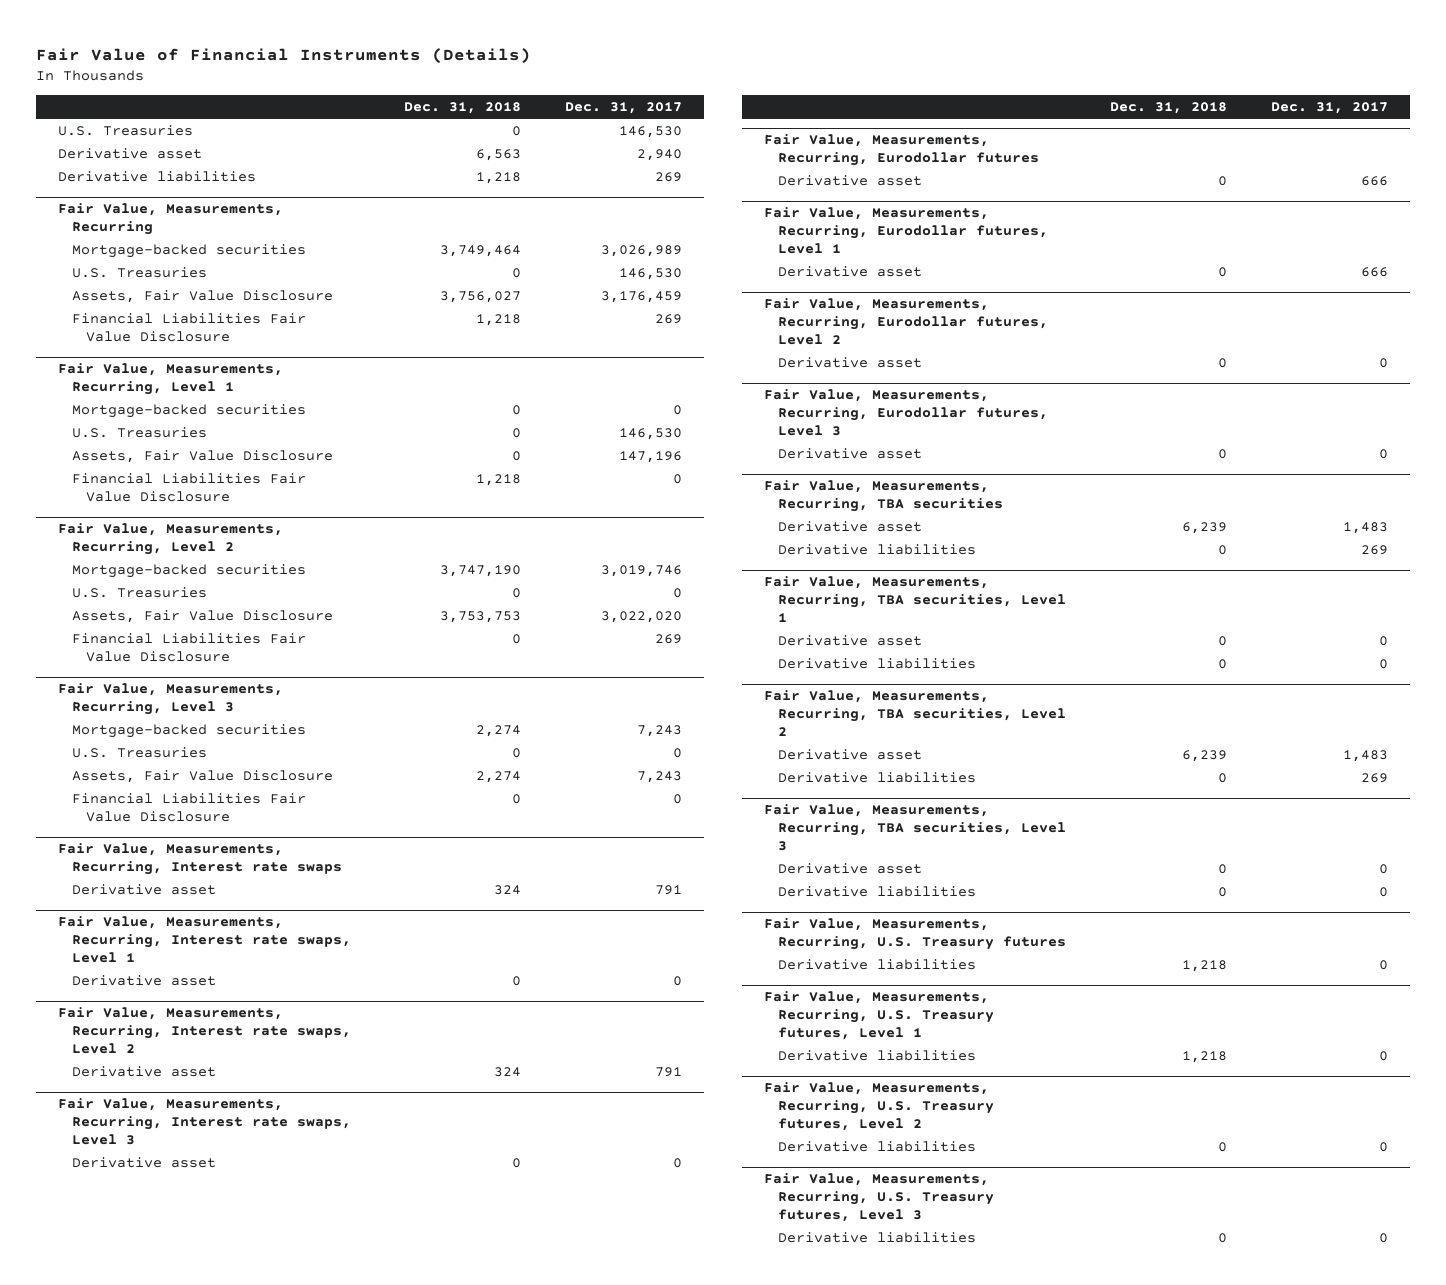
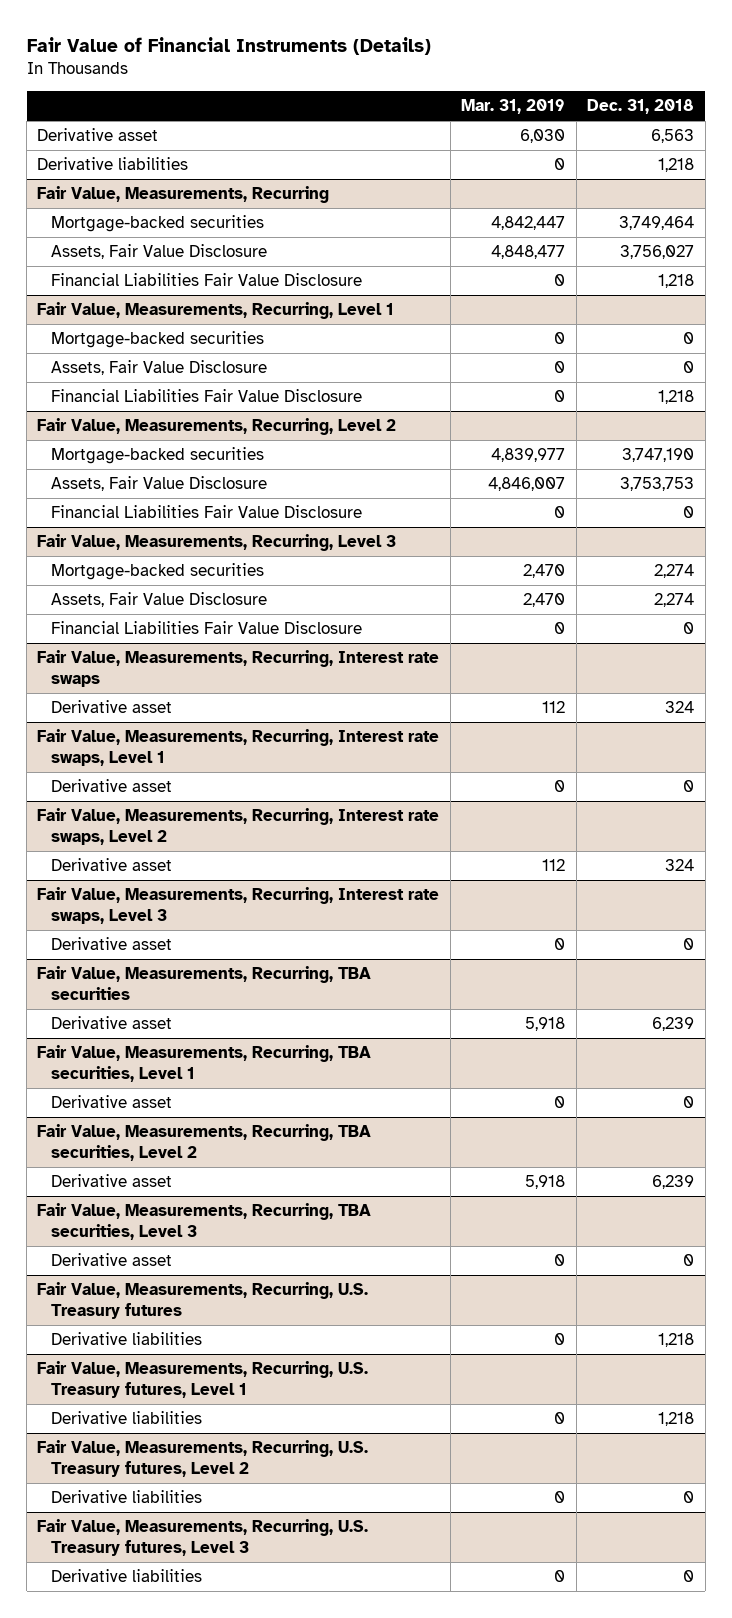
- | Dec. 31, 2018 | Dec. 31, 2017
+ | Mar. 31, 2019 | Dec. 31, 2018
- U.S. Treasuries | 0 | 146,530
@ Fair Value, Measurements, Recurring
- U.S. Treasuries | 0 | 146,530
@ Fair Value, Measurements, Recurring, Level 1
- U.S. Treasuries | 0 | 146,530
@ Fair Value, Measurements, Recurring, Level 2
- U.S. Treasuries | 0 | 0
@ Fair Value, Measurements, Recurring, Level 3
- U.S. Treasuries | 0 | 0
- Fair Value, Measurements, Recurring, Eurodollar futures
- Derivative asset | 0 | 666
- Fair Value, Measurements, Recurring, Eurodollar futures, Level 1
- Derivative asset | 0 | 666
- Fair Value, Measurements, Recurring, Eurodollar futures, Level 2
- Derivative asset | 0 | 0
- Fair Value, Measurements, Recurring, Eurodollar futures, Level 3
- Derivative asset | 0 | 0
@ Fair Value, Measurements, Recurring, TBA securities
- Derivative liabilities | 0 | 269
@ Fair Value, Measurements, Recurring, TBA securities, Level 1
- Derivative liabilities | 0 | 0
@ Fair Value, Measurements, Recurring, TBA securities, Level 2
- Derivative liabilities | 0 | 269
@ Fair Value, Measurements, Recurring, TBA securities, Level 3
- Derivative liabilities | 0 | 0

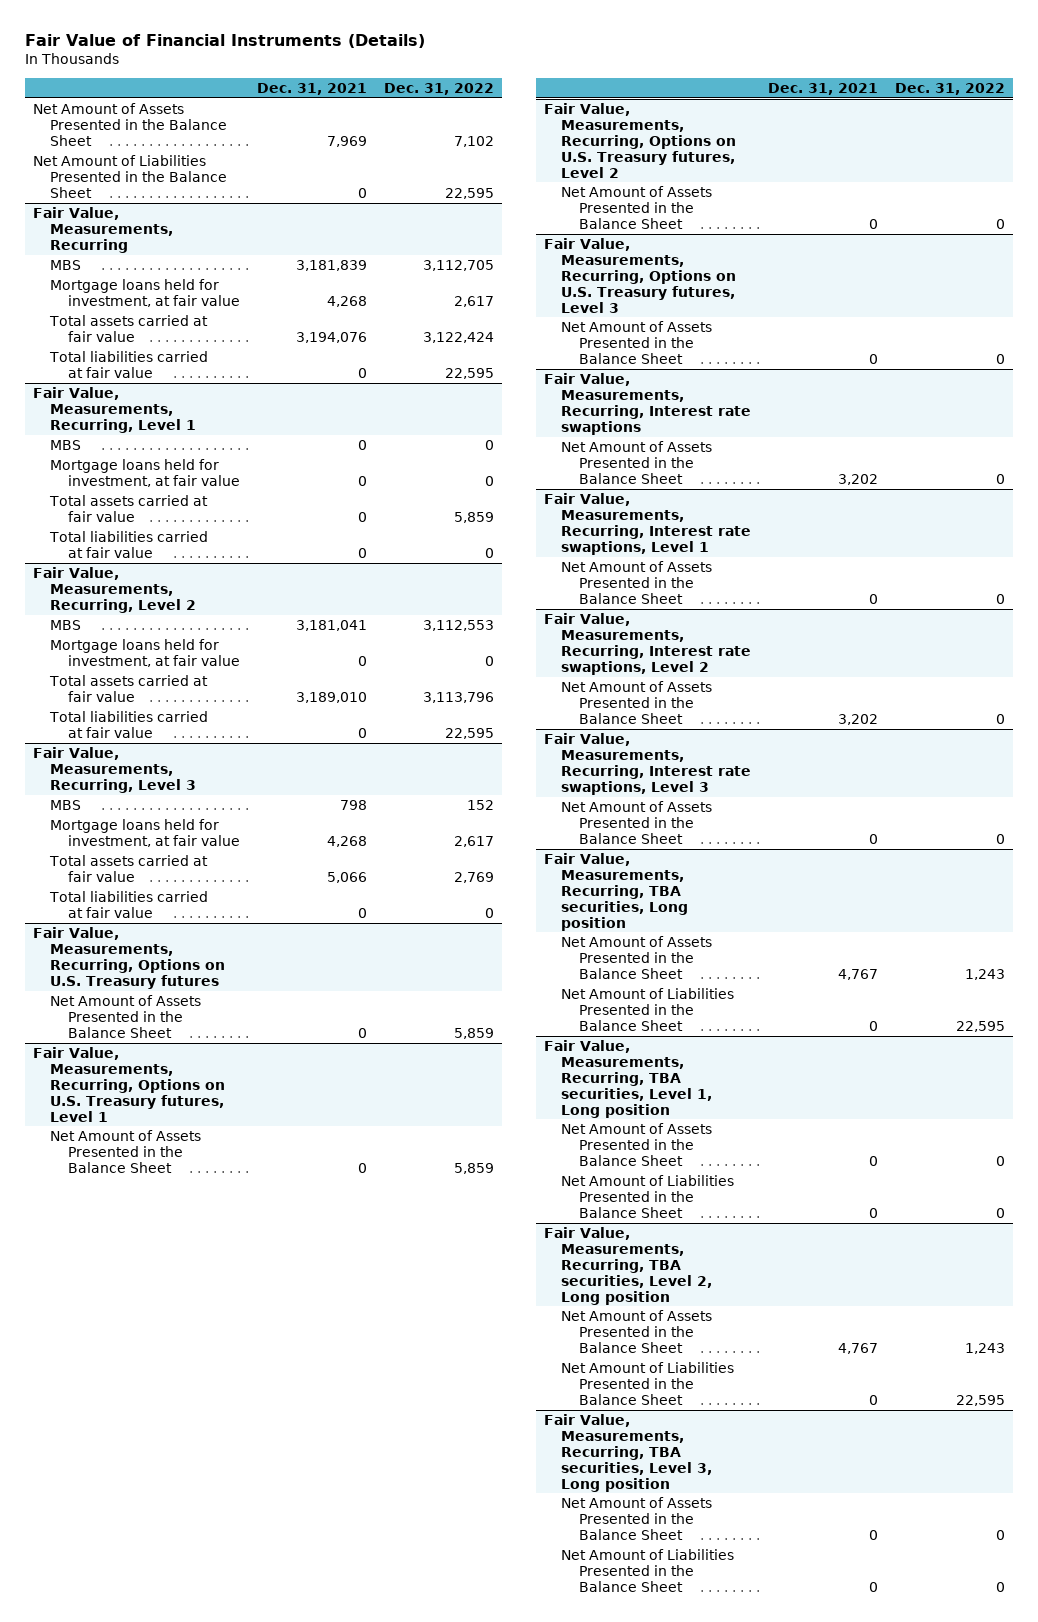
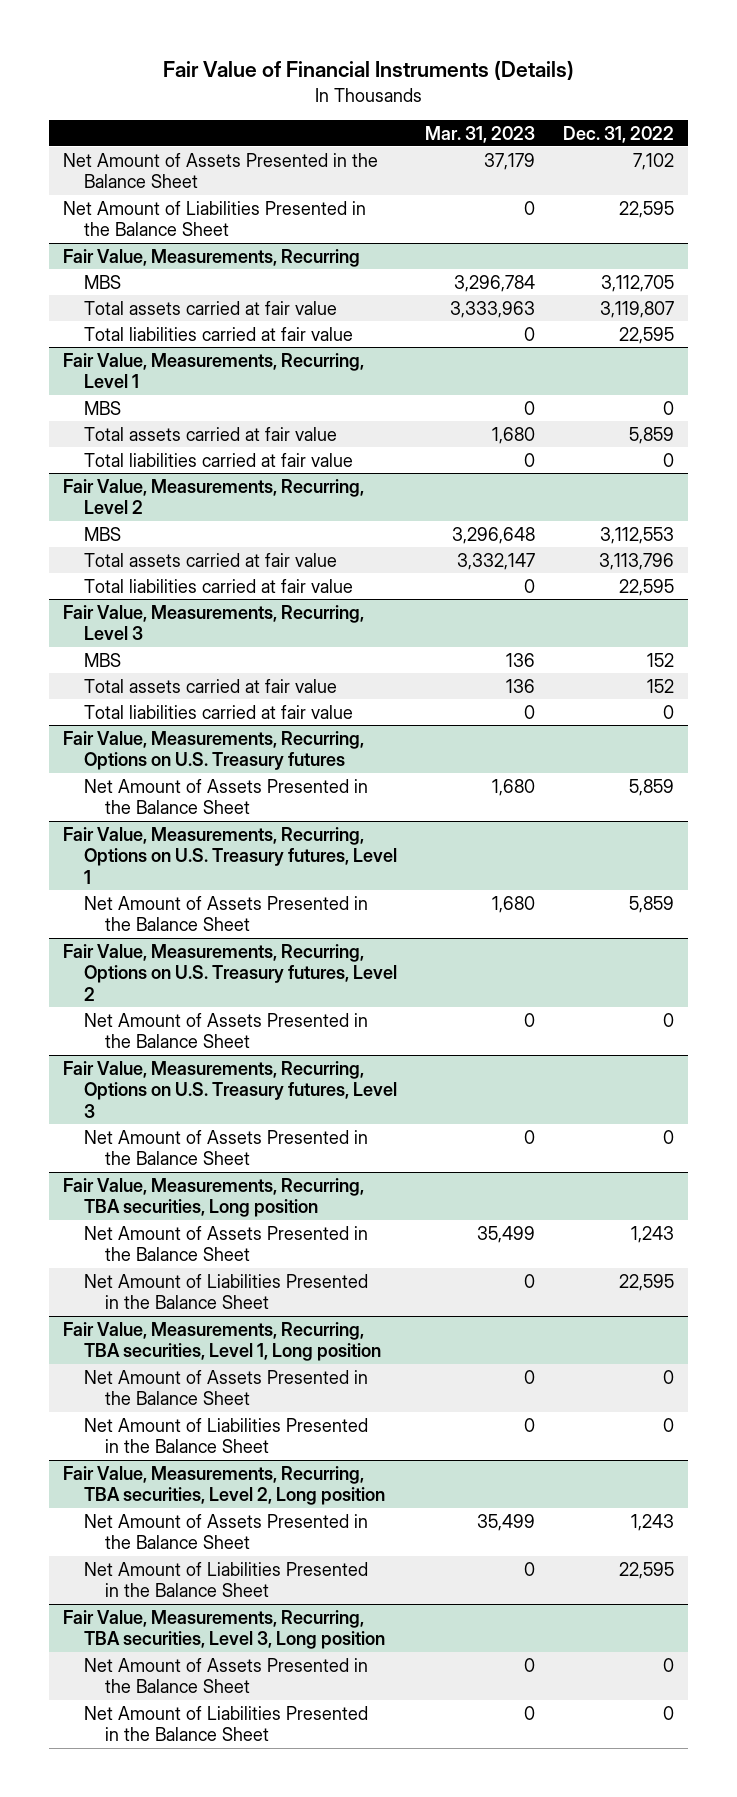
- | Dec. 31, 2021 | Dec. 31, 2022
+ | Mar. 31, 2023 | Dec. 31, 2022
@ Fair Value, Measurements, Recurring
- Mortgage loans held for investment, at fair value | 4,268 | 2,617
- Total assets carried at fair value | 3,194,076 | 3,122,424
+ Total assets carried at fair value | 3,333,963 | 3,119,807
@ Fair Value, Measurements, Recurring, Level 1
- Mortgage loans held for investment, at fair value | 0 | 0
@ Fair Value, Measurements, Recurring, Level 2
- Mortgage loans held for investment, at fair value | 0 | 0
@ Fair Value, Measurements, Recurring, Level 3
- Mortgage loans held for investment, at fair value | 4,268 | 2,617
- Total assets carried at fair value | 5,066 | 2,769
+ Total assets carried at fair value | 136 | 152
- Fair Value, Measurements, Recurring, Interest rate swaptions
- Net Amount of Assets Presented in the Balance Sheet | 3,202 | 0
- Fair Value, Measurements, Recurring, Interest rate swaptions, Level 1
- Net Amount of Assets Presented in the Balance Sheet | 0 | 0
- Fair Value, Measurements, Recurring, Interest rate swaptions, Level 2
- Net Amount of Assets Presented in the Balance Sheet | 3,202 | 0
- Fair Value, Measurements, Recurring, Interest rate swaptions, Level 3
- Net Amount of Assets Presented in the Balance Sheet | 0 | 0

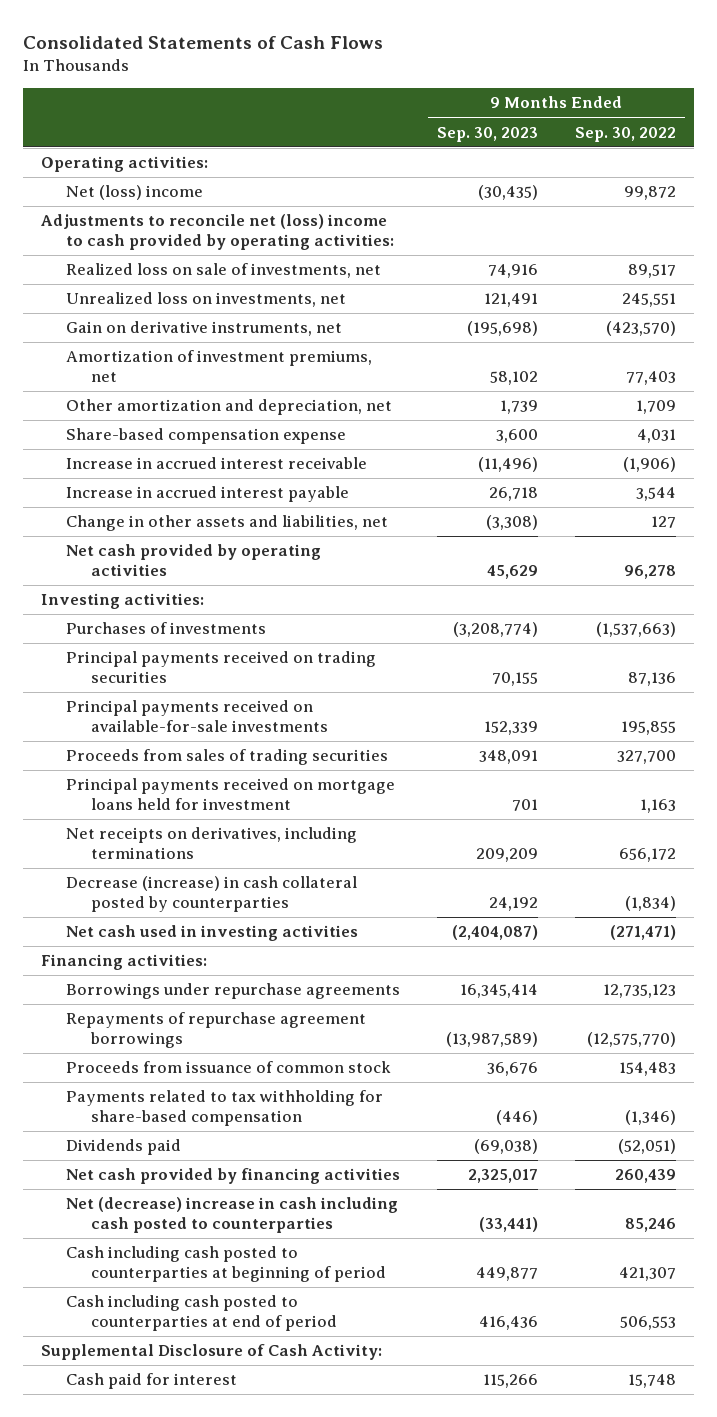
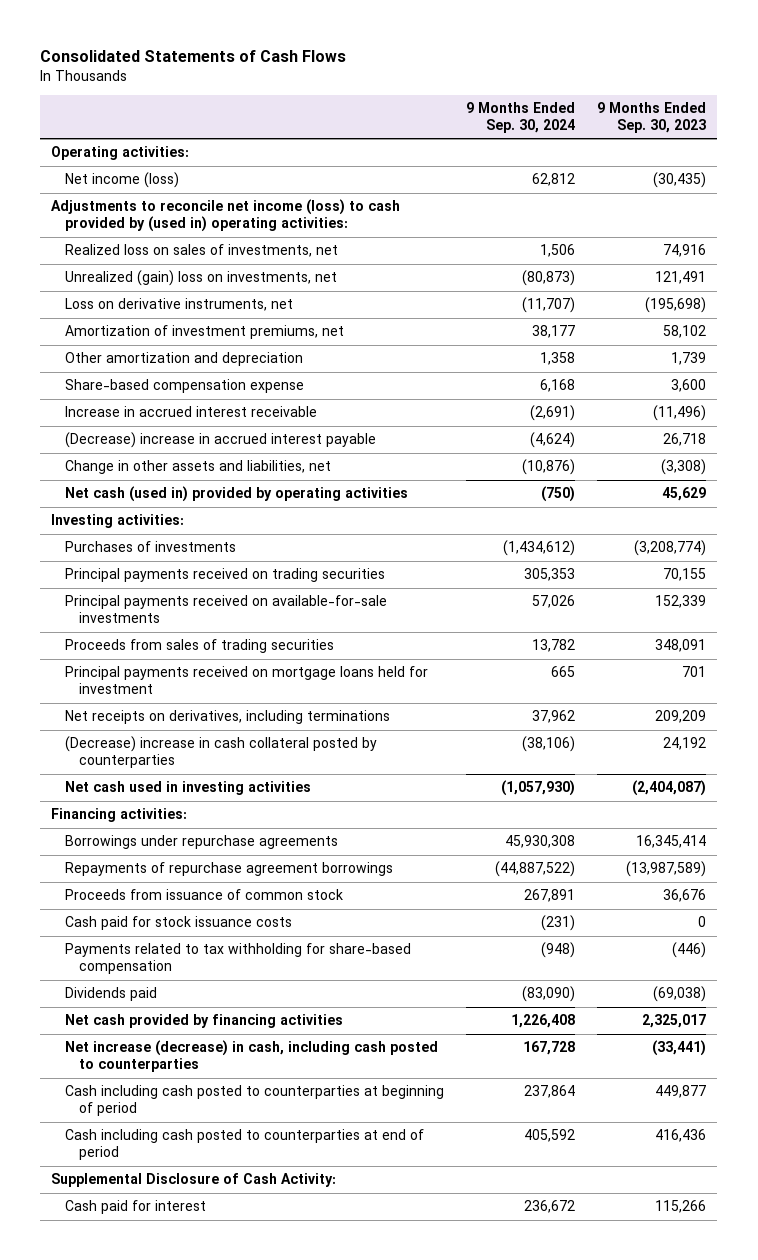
- | 9 Months Ended Sep. 30, 2023 | 9 Months Ended Sep. 30, 2022
+ | 9 Months Ended Sep. 30, 2024 | 9 Months Ended Sep. 30, 2023
- Net (loss) income | (30,435) | 99,872
- Adjustments to reconcile net (loss) income to cash provided by operating activities:
- Realized loss on sale of investments, net | 74,916 | 89,517
- Unrealized loss on investments, net | 121,491 | 245,551
- Gain on derivative instruments, net | (195,698) | (423,570)
+ Net income (loss) | 62,812 | (30,435)
+ Adjustments to reconcile net income (loss) to cash provided by (used in) operating activities:
+ Realized loss on sales of investments, net | 1,506 | 74,916
+ Unrealized (gain) loss on investments, net | (80,873) | 121,491
+ Loss on derivative instruments, net | (11,707) | (195,698)
- Other amortization and depreciation, net | 1,739 | 1,709
+ Other amortization and depreciation | 1,358 | 1,739
- Increase in accrued interest payable | 26,718 | 3,544
+ (Decrease) increase in accrued interest payable | (4,624) | 26,718
- Net cash provided by operating activities | 45,629 | 96,278
+ Net cash (used in) provided by operating activities | (750) | 45,629
- Decrease (increase) in cash collateral posted by counterparties | 24,192 | (1,834)
+ (Decrease) increase in cash collateral posted by counterparties | (38,106) | 24,192
+ Cash paid for stock issuance costs | (231) | 0
- Net (decrease) increase in cash including cash posted to counterparties | (33,441) | 85,246
+ Net increase (decrease) in cash, including cash posted to counterparties | 167,728 | (33,441)

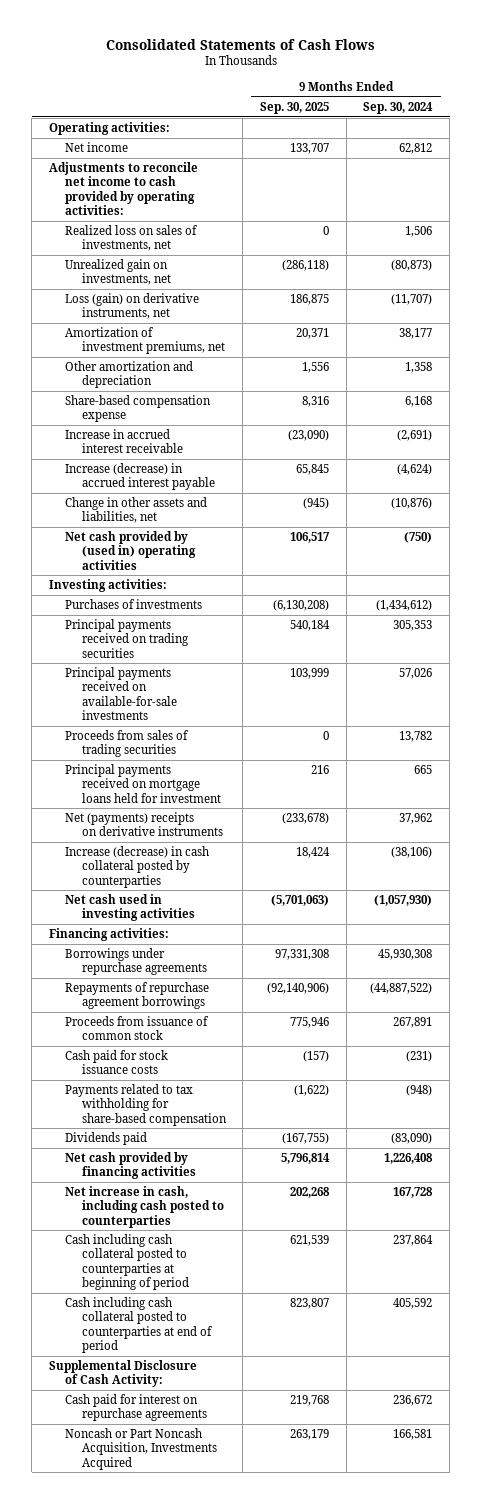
- | 9 Months Ended Sep. 30, 2024 | 9 Months Ended Sep. 30, 2023
+ | 9 Months Ended Sep. 30, 2025 | 9 Months Ended Sep. 30, 2024
- Net income (loss) | 62,812 | (30,435)
- Adjustments to reconcile net income (loss) to cash provided by (used in) operating activities:
+ Net income | 133,707 | 62,812
+ Adjustments to reconcile net income to cash provided by operating activities:
- Unrealized (gain) loss on investments, net | (80,873) | 121,491
- Loss on derivative instruments, net | (11,707) | (195,698)
+ Unrealized gain on investments, net | (286,118) | (80,873)
+ Loss (gain) on derivative instruments, net | 186,875 | (11,707)
- (Decrease) increase in accrued interest payable | (4,624) | 26,718
+ Increase (decrease) in accrued interest payable | 65,845 | (4,624)
- Net cash (used in) provided by operating activities | (750) | 45,629
+ Net cash provided by (used in) operating activities | 106,517 | (750)
- Net receipts on derivatives, including terminations | 37,962 | 209,209
- (Decrease) increase in cash collateral posted by counterparties | (38,106) | 24,192
+ Net (payments) receipts on derivative instruments | (233,678) | 37,962
+ Increase (decrease) in cash collateral posted by counterparties | 18,424 | (38,106)
- Net increase (decrease) in cash, including cash posted to counterparties | 167,728 | (33,441)
- Cash including cash posted to counterparties at beginning of period | 237,864 | 449,877
- Cash including cash posted to counterparties at end of period | 405,592 | 416,436
+ Net increase in cash, including cash posted to counterparties | 202,268 | 167,728
+ Cash including cash collateral posted to counterparties at beginning of period | 621,539 | 237,864
+ Cash including cash collateral posted to counterparties at end of period | 823,807 | 405,592
- Cash paid for interest | 236,672 | 115,266
+ Cash paid for interest on repurchase agreements | 219,768 | 236,672
+ Noncash or Part Noncash Acquisition, Investments Acquired | 263,179 | 166,581

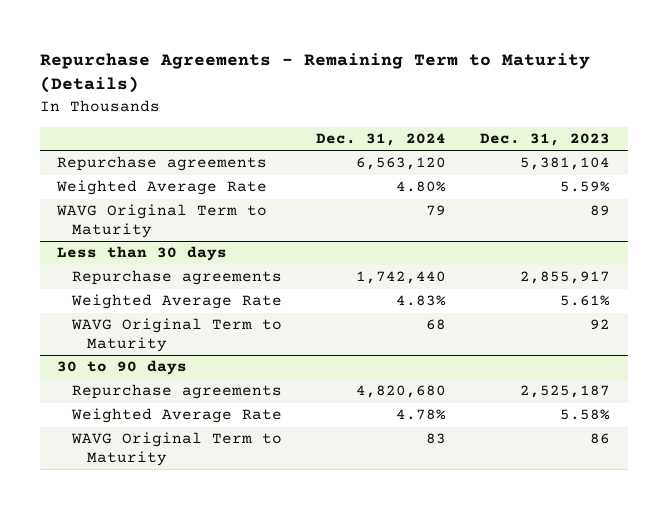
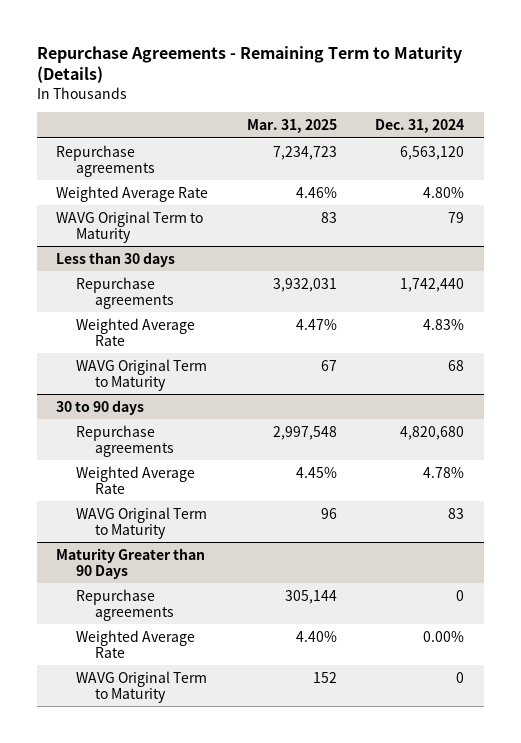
- | Dec. 31, 2024 | Dec. 31, 2023
+ | Mar. 31, 2025 | Dec. 31, 2024
+ Maturity Greater than 90 Days
+ Repurchase agreements | 305,144 | 0
+ Weighted Average Rate | 4.40% | 0.00%
+ WAVG Original Term to Maturity | 152 | 0

